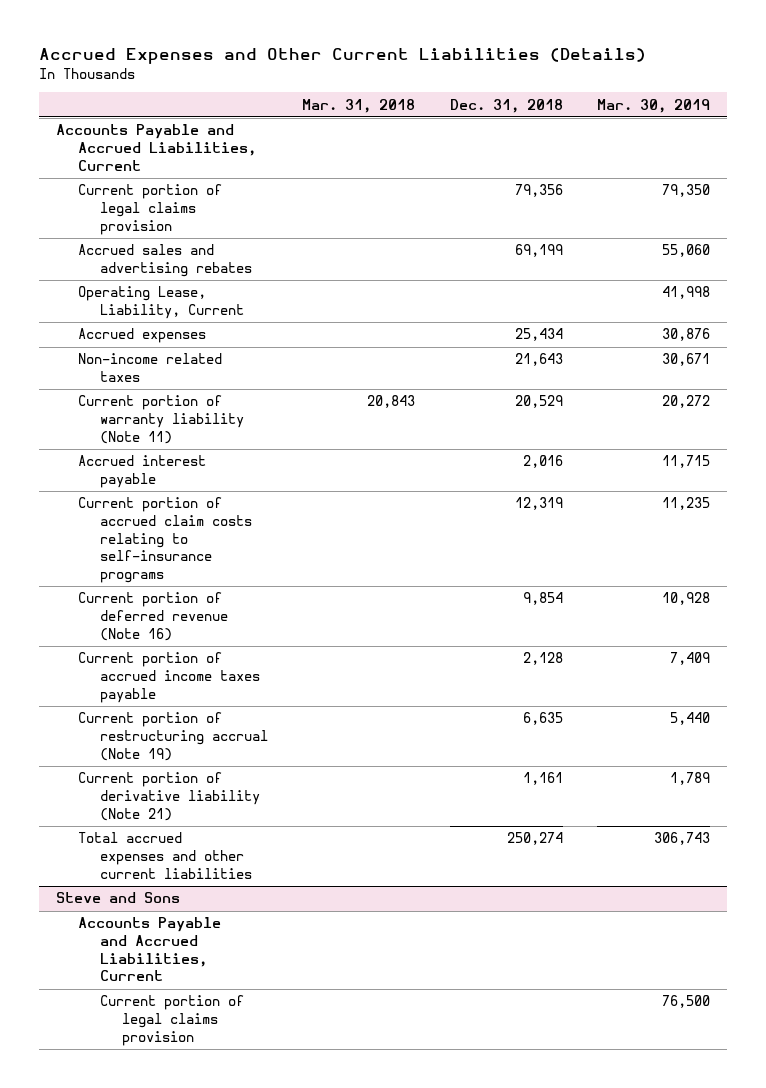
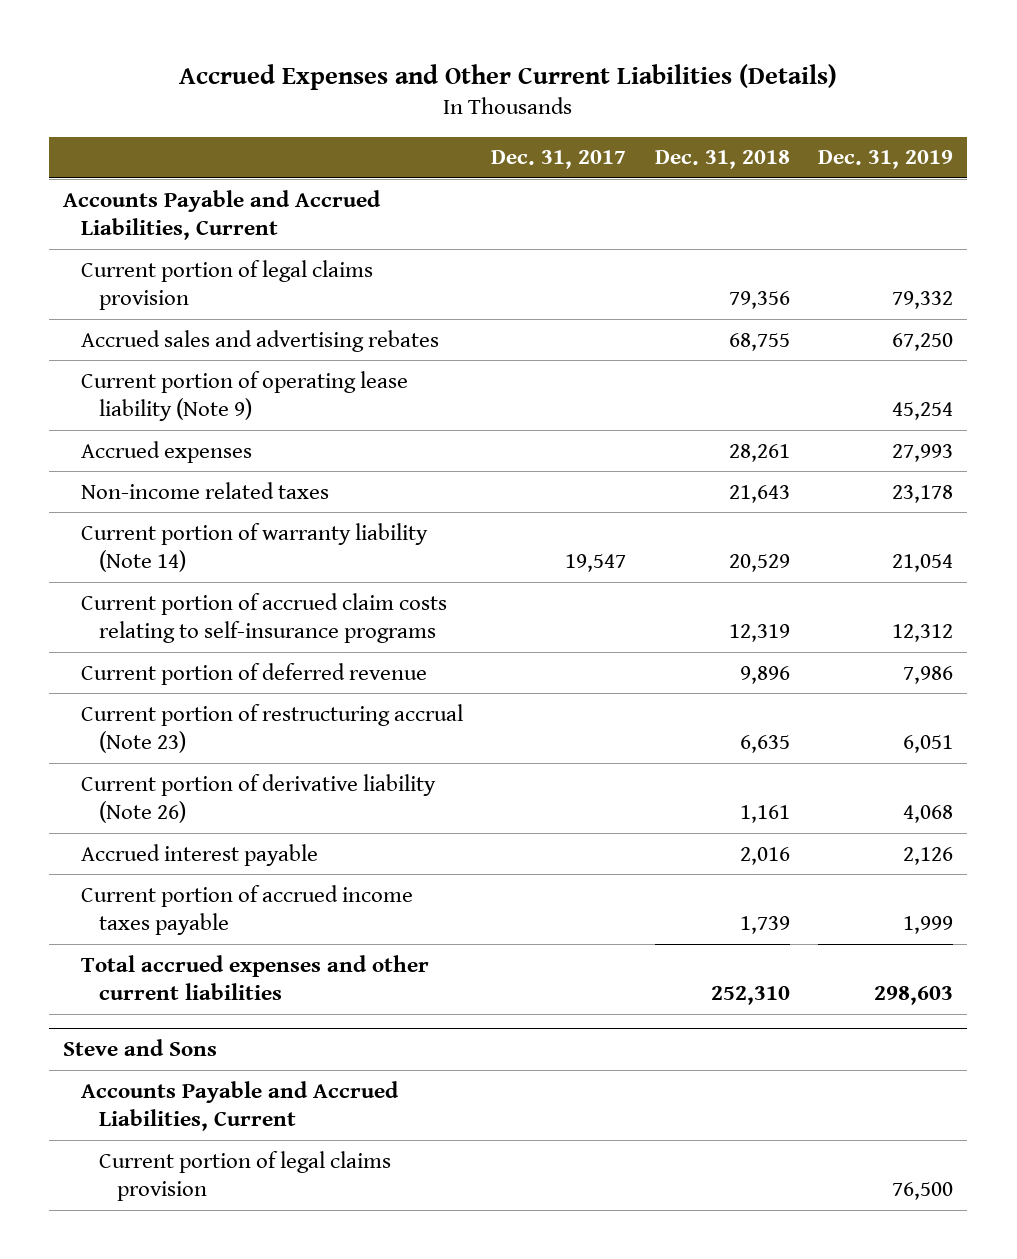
- | Mar. 31, 2018 | Dec. 31, 2018 | Mar. 30, 2019
+ | Dec. 31, 2017 | Dec. 31, 2018 | Dec. 31, 2019
- Accrued sales and advertising rebates | | 69,199 | 55,060
- Operating Lease, Liability, Current | | | 41,998
- Accrued expenses | | 25,434 | 30,876
+ Accrued sales and advertising rebates | | 68,755 | 67,250
+ Current portion of operating lease liability (Note 9) | | | 45,254
+ Accrued expenses | | 28,261 | 27,993
- Current portion of warranty liability (Note 11) | 20,843 | 20,529 | 20,272
+ Current portion of warranty liability (Note 14) | 19,547 | 20,529 | 21,054
- Current portion of deferred revenue (Note 16) | | 9,854 | 10,928
- Current portion of accrued income taxes payable | | 2,128 | 7,409
- Current portion of restructuring accrual (Note 19) | | 6,635 | 5,440
- Current portion of derivative liability (Note 21) | | 1,161 | 1,789
- Total accrued expenses and other current liabilities | | 250,274 | 306,743
+ Current portion of deferred revenue | | 9,896 | 7,986
+ Current portion of restructuring accrual (Note 23) | | 6,635 | 6,051
+ Current portion of derivative liability (Note 26) | | 1,161 | 4,068
moved down: Accrued interest payable | | 2,016 | 2,126
+ Current portion of accrued income taxes payable | | 1,739 | 1,999
+ Total accrued expenses and other current liabilities | | 252,310 | 298,603

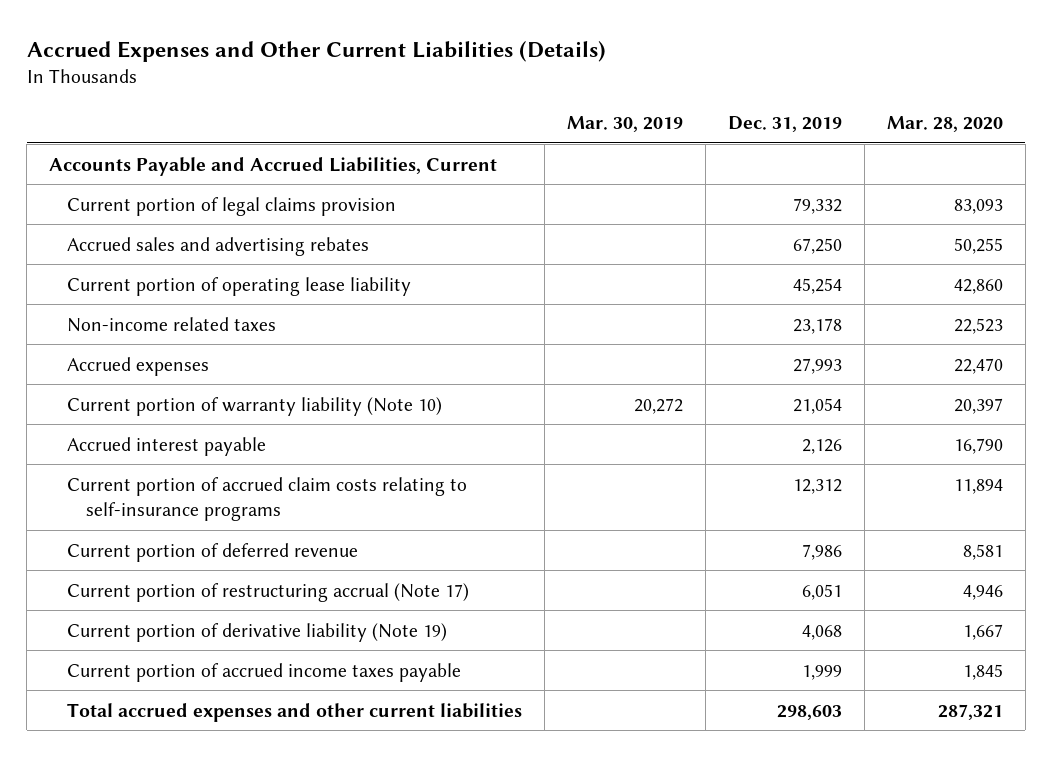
- | Dec. 31, 2017 | Dec. 31, 2018 | Dec. 31, 2019
+ | Mar. 30, 2019 | Dec. 31, 2019 | Mar. 28, 2020
- Current portion of operating lease liability (Note 9) | | | 45,254
+ Current portion of operating lease liability | | 45,254 | 42,860
- Current portion of warranty liability (Note 14) | 19,547 | 20,529 | 21,054
moved down: Accrued expenses | | 27,993 | 22,470
+ Current portion of warranty liability (Note 10) | 20,272 | 21,054 | 20,397
moved up: Accrued interest payable | | 2,126 | 16,790
- Current portion of restructuring accrual (Note 23) | | 6,635 | 6,051
- Current portion of derivative liability (Note 26) | | 1,161 | 4,068
+ Current portion of restructuring accrual (Note 17) | | 6,051 | 4,946
+ Current portion of derivative liability (Note 19) | | 4,068 | 1,667
- Steve and Sons
- Accounts Payable and Accrued Liabilities, Current
- Current portion of legal claims provision | | | 76,500

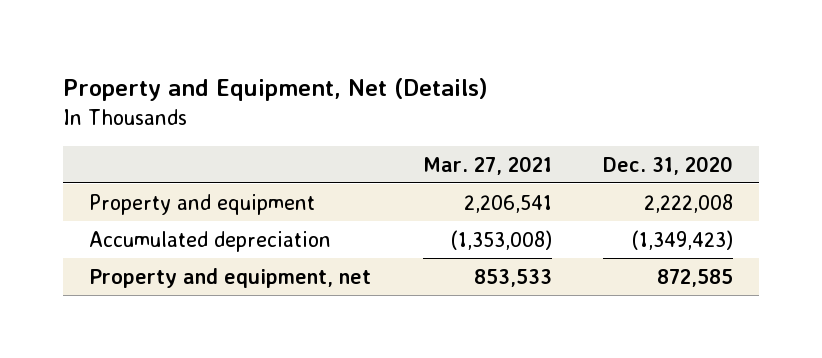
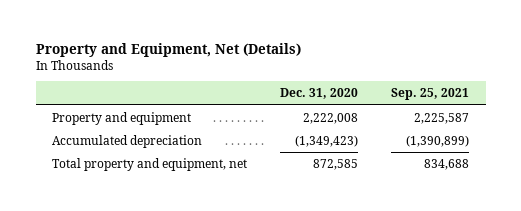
- | Mar. 27, 2021 | Dec. 31, 2020
+ | Dec. 31, 2020 | Sep. 25, 2021
- Property and equipment, net | 853,533 | 872,585
+ Total property and equipment, net | 872,585 | 834,688

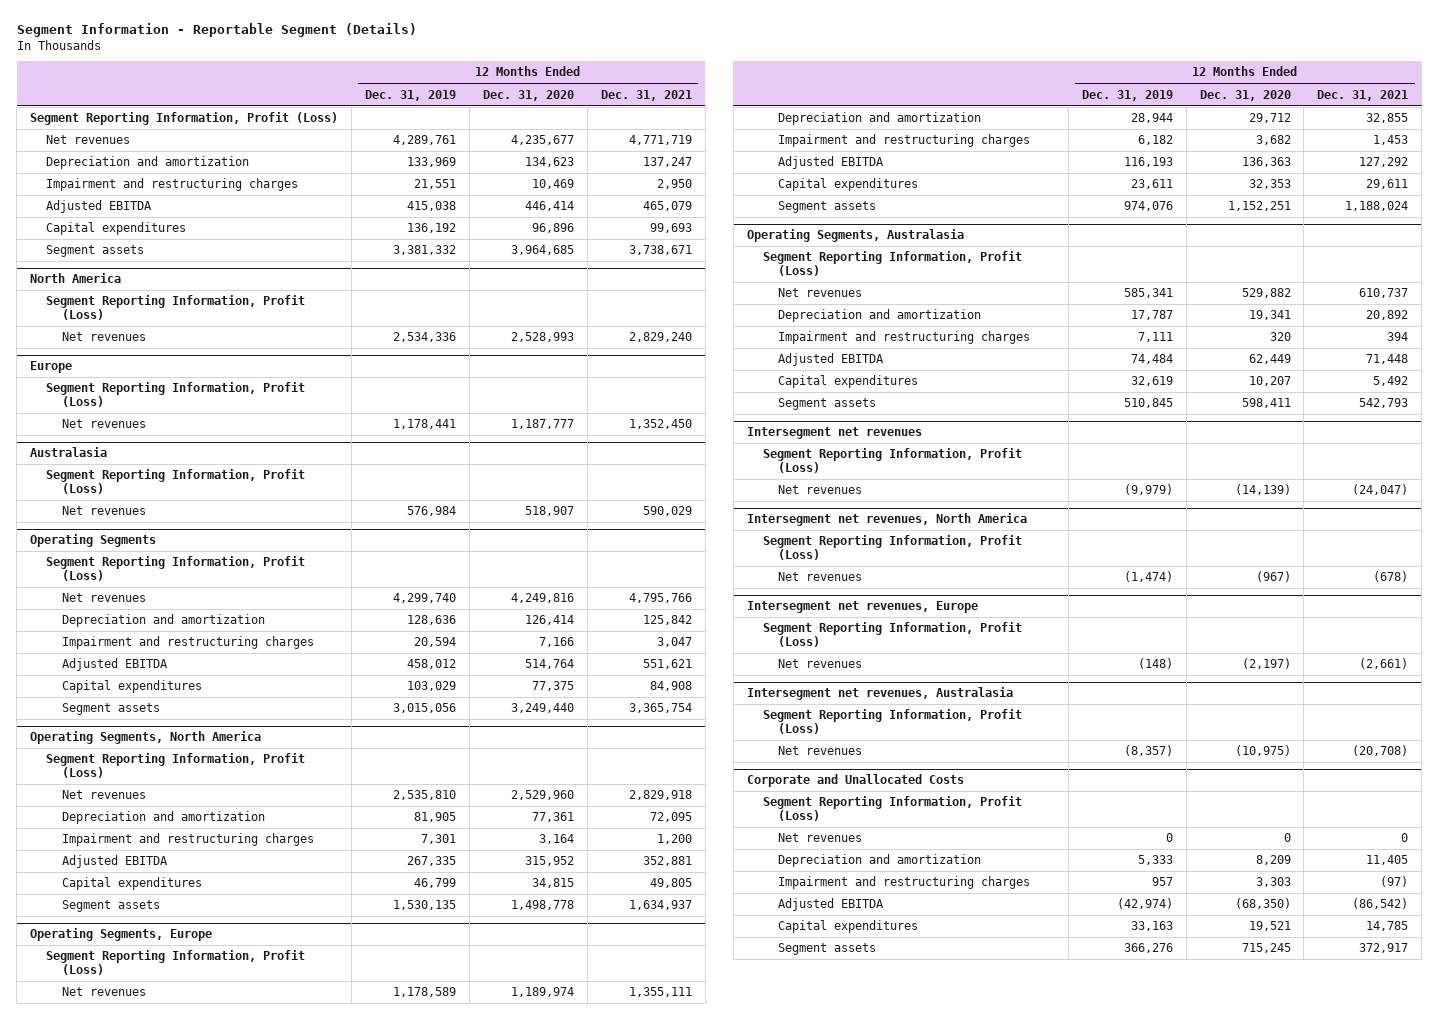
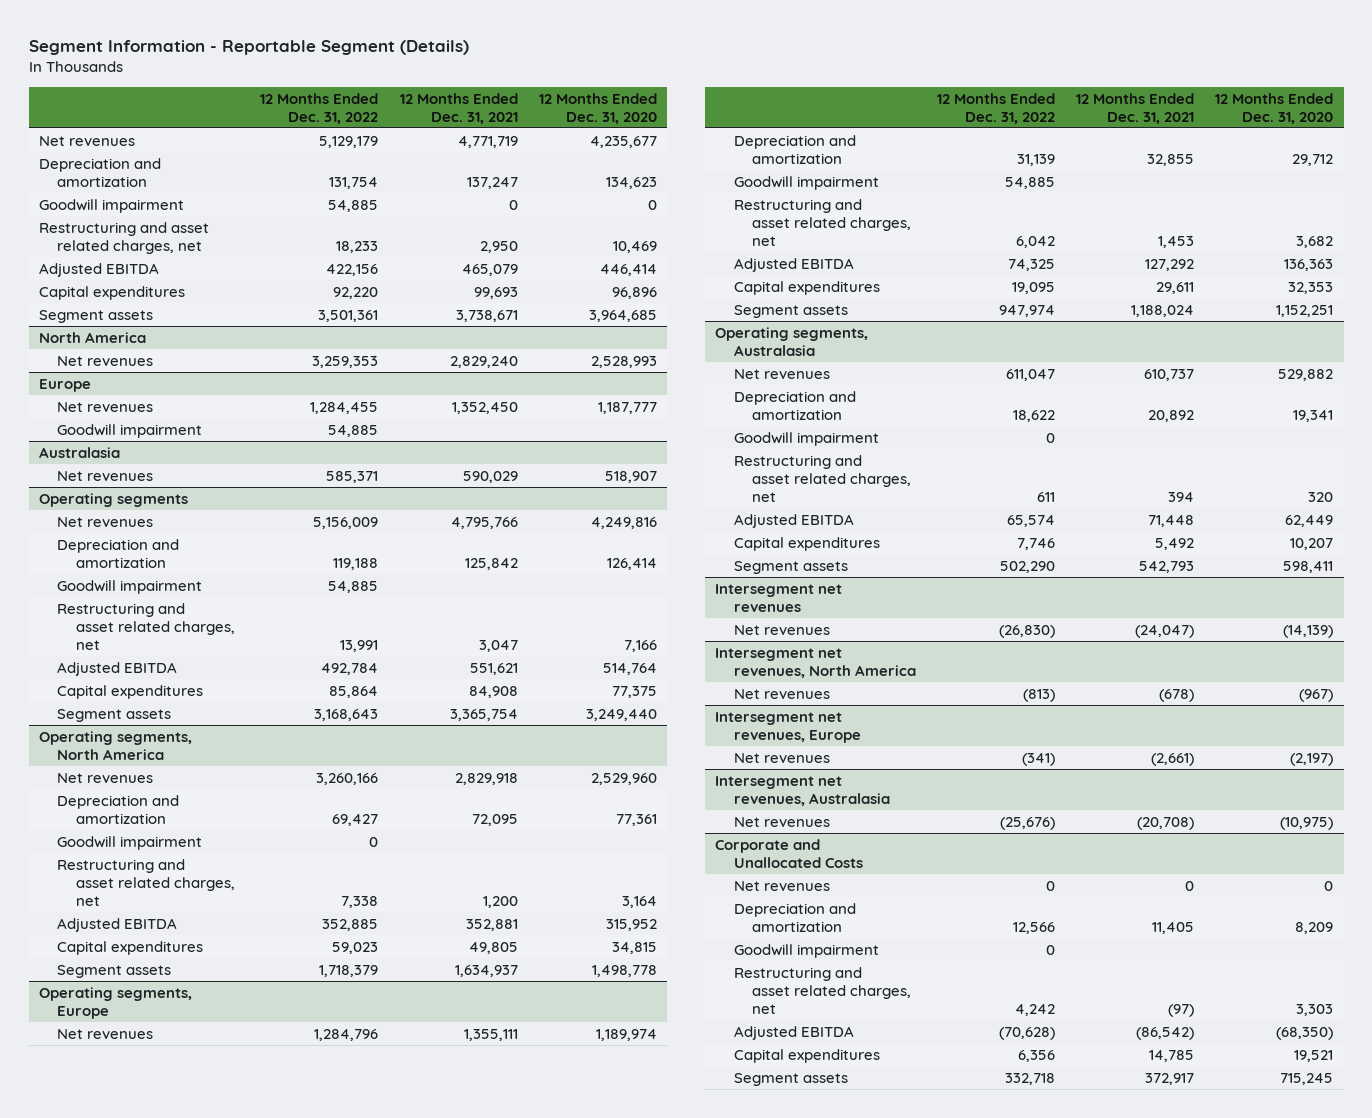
- | 12 Months Ended Dec. 31, 2019 | 12 Months Ended Dec. 31, 2020 | 12 Months Ended Dec. 31, 2021
+ | 12 Months Ended Dec. 31, 2022 | 12 Months Ended Dec. 31, 2021 | 12 Months Ended Dec. 31, 2020
- Segment Reporting Information, Profit (Loss)
- Impairment and restructuring charges | 21,551 | 10,469 | 2,950
+ Goodwill impairment | 54,885 | 0 | 0
+ Restructuring and asset related charges, net | 18,233 | 2,950 | 10,469
@ North America
- Segment Reporting Information, Profit (Loss)
@ Europe
- Segment Reporting Information, Profit (Loss)
+ Goodwill impairment | 54,885 | |
@ Australasia
- Segment Reporting Information, Profit (Loss)
- Operating Segments
- Segment Reporting Information, Profit (Loss)
+ Operating segments
- Impairment and restructuring charges | 20,594 | 7,166 | 3,047
+ Goodwill impairment | 54,885 | |
+ Restructuring and asset related charges, net | 13,991 | 3,047 | 7,166
- Operating Segments, North America
- Segment Reporting Information, Profit (Loss)
+ Operating segments, North America
- Impairment and restructuring charges | 7,301 | 3,164 | 1,200
+ Goodwill impairment | 0 | |
+ Restructuring and asset related charges, net | 7,338 | 1,200 | 3,164
- Operating Segments, Europe
- Segment Reporting Information, Profit (Loss)
+ Operating segments, Europe
- Impairment and restructuring charges | 6,182 | 3,682 | 1,453
+ Goodwill impairment | 54,885 | |
+ Restructuring and asset related charges, net | 6,042 | 1,453 | 3,682
- Operating Segments, Australasia
- Segment Reporting Information, Profit (Loss)
+ Operating segments, Australasia
- Impairment and restructuring charges | 7,111 | 320 | 394
+ Goodwill impairment | 0 | |
+ Restructuring and asset related charges, net | 611 | 394 | 320
@ Intersegment net revenues
- Segment Reporting Information, Profit (Loss)
@ Intersegment net revenues, North America
- Segment Reporting Information, Profit (Loss)
@ Intersegment net revenues, Europe
- Segment Reporting Information, Profit (Loss)
@ Intersegment net revenues, Australasia
- Segment Reporting Information, Profit (Loss)
@ Corporate and Unallocated Costs
- Segment Reporting Information, Profit (Loss)
- Impairment and restructuring charges | 957 | 3,303 | (97)
+ Goodwill impairment | 0 | |
+ Restructuring and asset related charges, net | 4,242 | (97) | 3,303

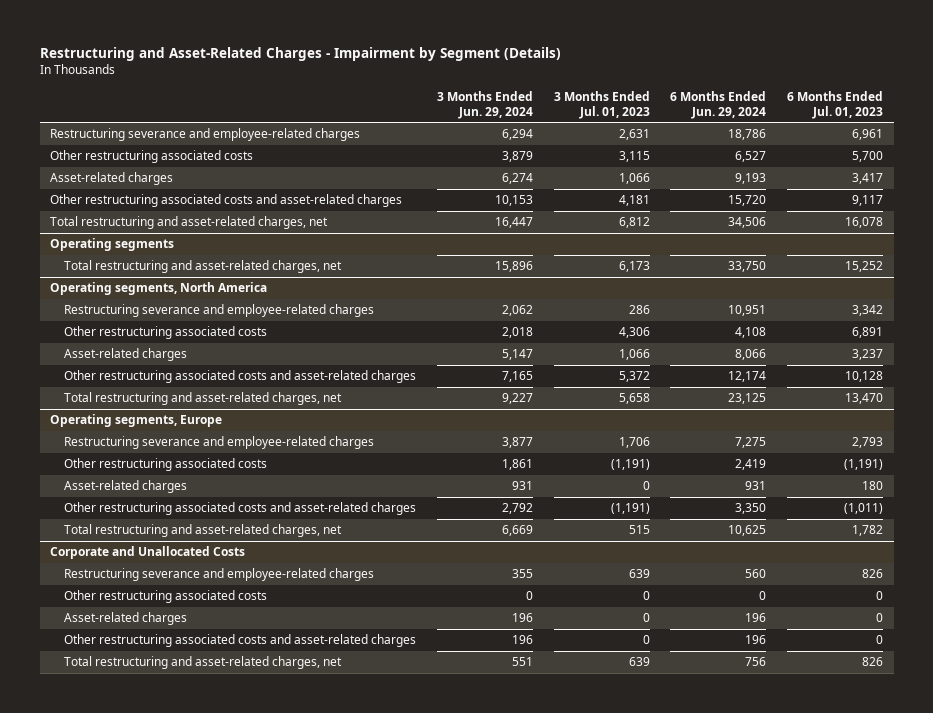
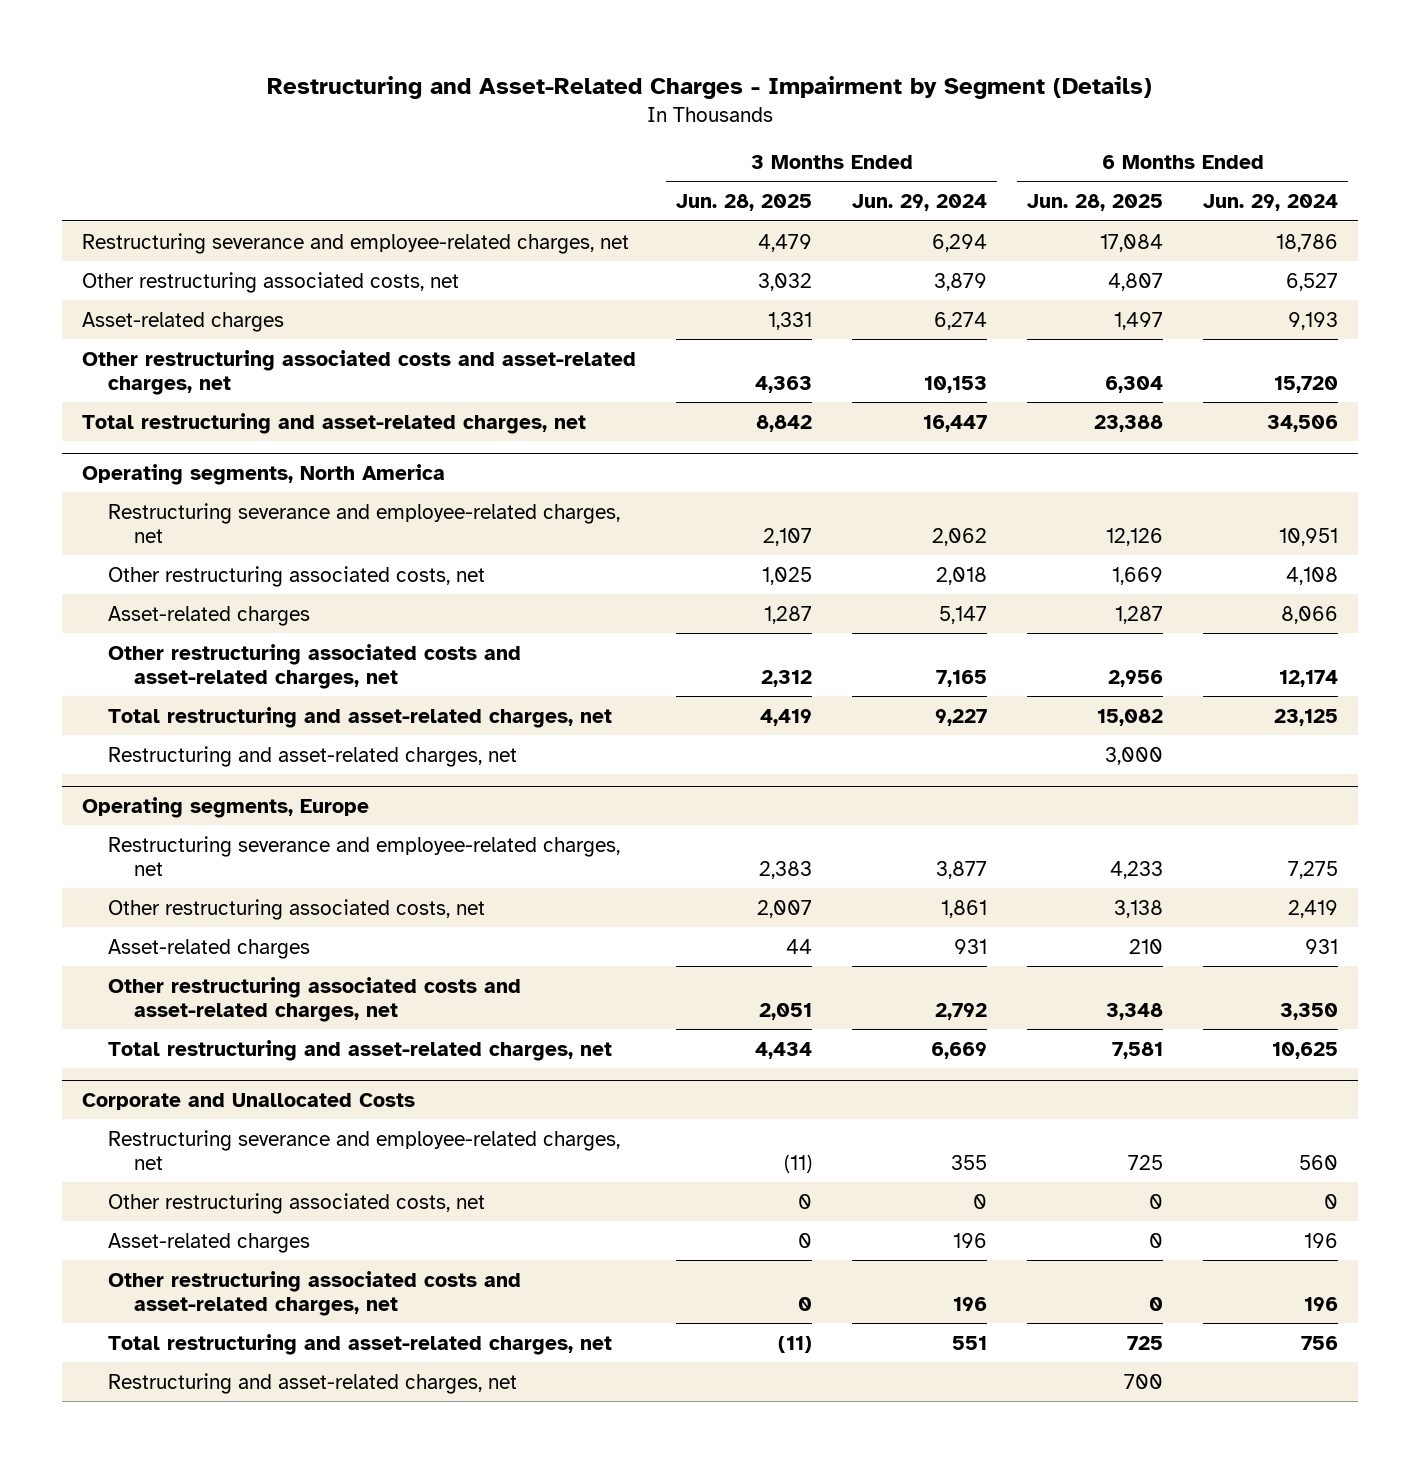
- | 3 Months Ended Jun. 29, 2024 | 3 Months Ended Jul. 01, 2023 | 6 Months Ended Jun. 29, 2024 | 6 Months Ended Jul. 01, 2023
+ | 3 Months Ended Jun. 28, 2025 | 3 Months Ended Jun. 29, 2024 | 6 Months Ended Jun. 28, 2025 | 6 Months Ended Jun. 29, 2024
- Restructuring severance and employee-related charges | 6,294 | 2,631 | 18,786 | 6,961
- Other restructuring associated costs | 3,879 | 3,115 | 6,527 | 5,700
+ Restructuring severance and employee-related charges, net | 4,479 | 6,294 | 17,084 | 18,786
+ Other restructuring associated costs, net | 3,032 | 3,879 | 4,807 | 6,527
- Other restructuring associated costs and asset-related charges | 10,153 | 4,181 | 15,720 | 9,117
+ Other restructuring associated costs and asset-related charges, net | 4,363 | 10,153 | 6,304 | 15,720
- Operating segments
- Total restructuring and asset-related charges, net | 15,896 | 6,173 | 33,750 | 15,252
@ Operating segments, North America
- Restructuring severance and employee-related charges | 2,062 | 286 | 10,951 | 3,342
- Other restructuring associated costs | 2,018 | 4,306 | 4,108 | 6,891
+ Restructuring severance and employee-related charges, net | 2,107 | 2,062 | 12,126 | 10,951
+ Other restructuring associated costs, net | 1,025 | 2,018 | 1,669 | 4,108
- Other restructuring associated costs and asset-related charges | 7,165 | 5,372 | 12,174 | 10,128
+ Other restructuring associated costs and asset-related charges, net | 2,312 | 7,165 | 2,956 | 12,174
+ Restructuring and asset-related charges, net | | | 3,000 |
@ Operating segments, Europe
- Restructuring severance and employee-related charges | 3,877 | 1,706 | 7,275 | 2,793
- Other restructuring associated costs | 1,861 | (1,191) | 2,419 | (1,191)
+ Restructuring severance and employee-related charges, net | 2,383 | 3,877 | 4,233 | 7,275
+ Other restructuring associated costs, net | 2,007 | 1,861 | 3,138 | 2,419
- Other restructuring associated costs and asset-related charges | 2,792 | (1,191) | 3,350 | (1,011)
+ Other restructuring associated costs and asset-related charges, net | 2,051 | 2,792 | 3,348 | 3,350
@ Corporate and Unallocated Costs
- Restructuring severance and employee-related charges | 355 | 639 | 560 | 826
- Other restructuring associated costs | 0 | 0 | 0 | 0
+ Restructuring severance and employee-related charges, net | (11) | 355 | 725 | 560
+ Other restructuring associated costs, net | 0 | 0 | 0 | 0
- Other restructuring associated costs and asset-related charges | 196 | 0 | 196 | 0
+ Other restructuring associated costs and asset-related charges, net | 0 | 196 | 0 | 196
+ Restructuring and asset-related charges, net | | | 700 |

